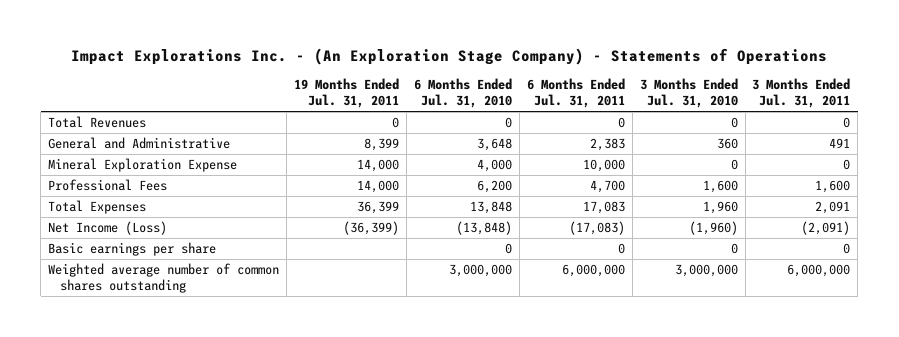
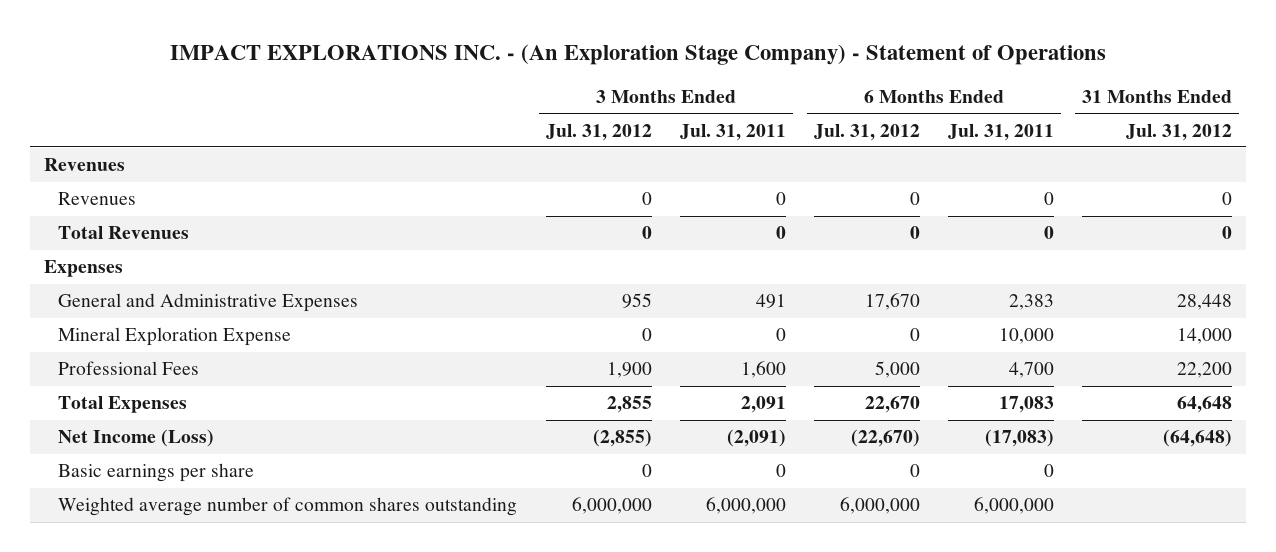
- Impact Explorations Inc. - (An Exploration Stage Company) - Statements of Operations
+ IMPACT EXPLORATIONS INC. - (An Exploration Stage Company) - Statement of Operations
- | 19 Months Ended Jul. 31, 2011 | 6 Months Ended Jul. 31, 2010 | 6 Months Ended Jul. 31, 2011 | 3 Months Ended Jul. 31, 2010 | 3 Months Ended Jul. 31, 2011
+ | 3 Months Ended Jul. 31, 2012 | 3 Months Ended Jul. 31, 2011 | 6 Months Ended Jul. 31, 2012 | 6 Months Ended Jul. 31, 2011 | 31 Months Ended Jul. 31, 2012
+ Revenues
+ Revenues | 0 | 0 | 0 | 0 | 0
- General and Administrative | 8,399 | 3,648 | 2,383 | 360 | 491
+ Expenses
+ General and Administrative Expenses | 955 | 491 | 17,670 | 2,383 | 28,448

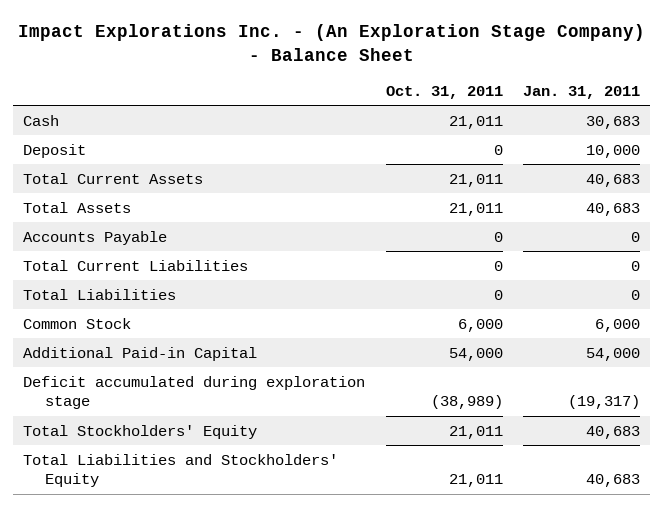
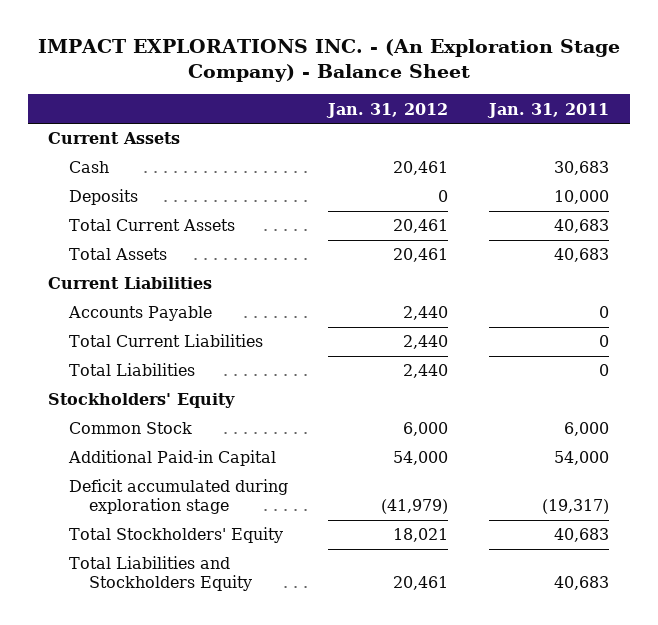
- Impact Explorations Inc. - (An Exploration Stage Company) - Balance Sheet
+ IMPACT EXPLORATIONS INC. - (An Exploration Stage Company) - Balance Sheet
- | Oct. 31, 2011 | Jan. 31, 2011
+ | Jan. 31, 2012 | Jan. 31, 2011
+ Current Assets
- Deposit | 0 | 10,000
+ Deposits | 0 | 10,000
+ Current Liabilities
+ Stockholders' Equity
- Total Liabilities and Stockholders' Equity | 21,011 | 40,683
+ Total Liabilities and Stockholders Equity | 20,461 | 40,683

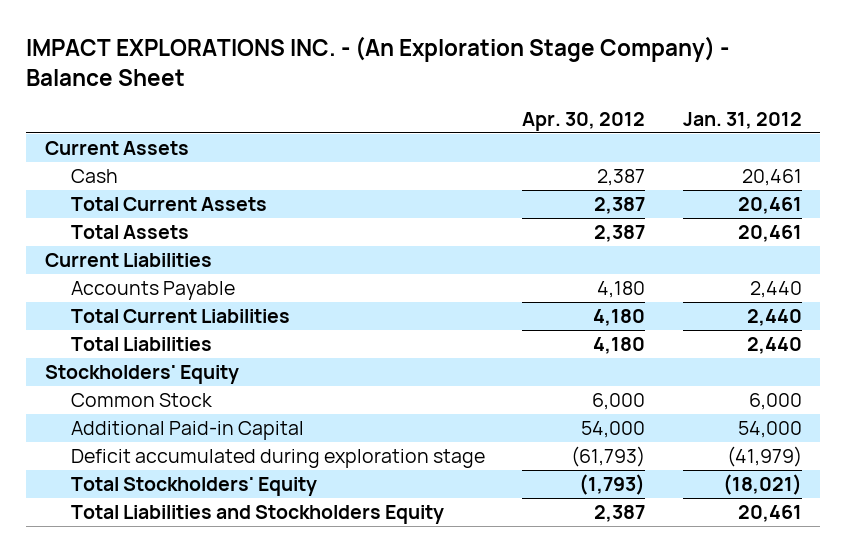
- | Jan. 31, 2012 | Jan. 31, 2011
+ | Apr. 30, 2012 | Jan. 31, 2012
- Deposits | 0 | 10,000
- Total Stockholders' Equity | 18,021 | 40,683
+ Total Stockholders' Equity | (1,793) | (18,021)

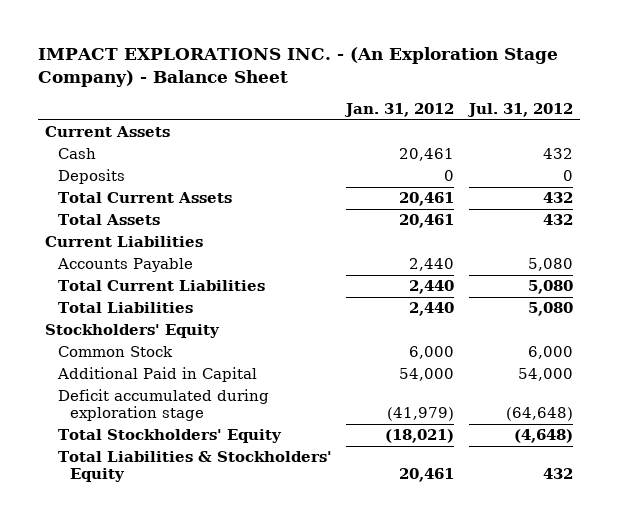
- | Apr. 30, 2012 | Jan. 31, 2012
+ | Jan. 31, 2012 | Jul. 31, 2012
+ Deposits | 0 | 0
- Additional Paid-in Capital | 54,000 | 54,000
+ Additional Paid in Capital | 54,000 | 54,000
- Total Liabilities and Stockholders Equity | 2,387 | 20,461
+ Total Liabilities & Stockholders' Equity | 20,461 | 432

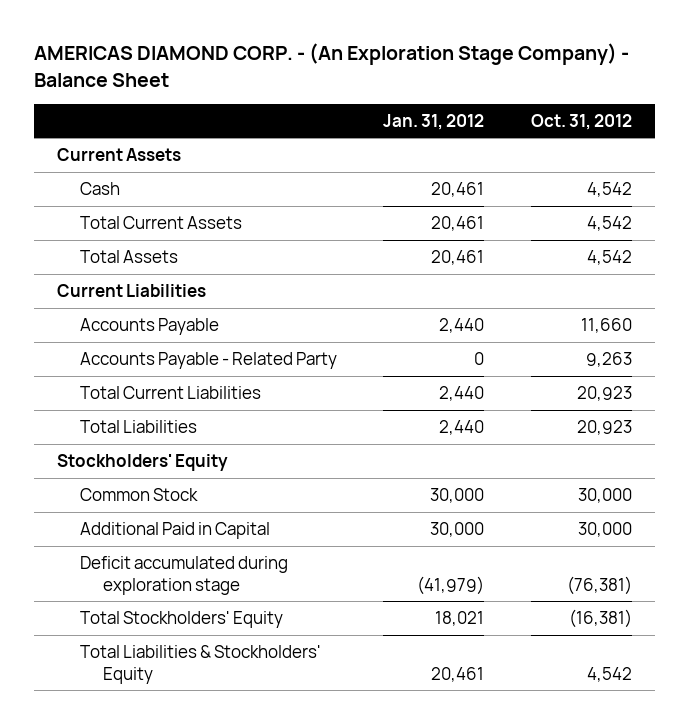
- IMPACT EXPLORATIONS INC. - (An Exploration Stage Company) - Balance Sheet
+ AMERICAS DIAMOND CORP. - (An Exploration Stage Company) - Balance Sheet
- | Jan. 31, 2012 | Jul. 31, 2012
+ | Jan. 31, 2012 | Oct. 31, 2012
- Deposits | 0 | 0
+ Accounts Payable - Related Party | 0 | 9,263
- Common Stock | 6,000 | 6,000
- Additional Paid in Capital | 54,000 | 54,000
+ Common Stock | 30,000 | 30,000
+ Additional Paid in Capital | 30,000 | 30,000
- Total Stockholders' Equity | (18,021) | (4,648)
+ Total Stockholders' Equity | 18,021 | (16,381)

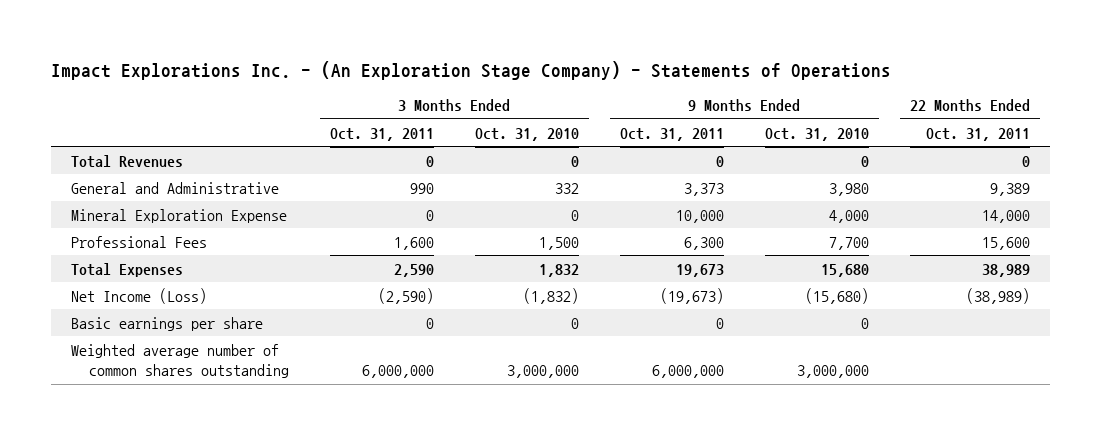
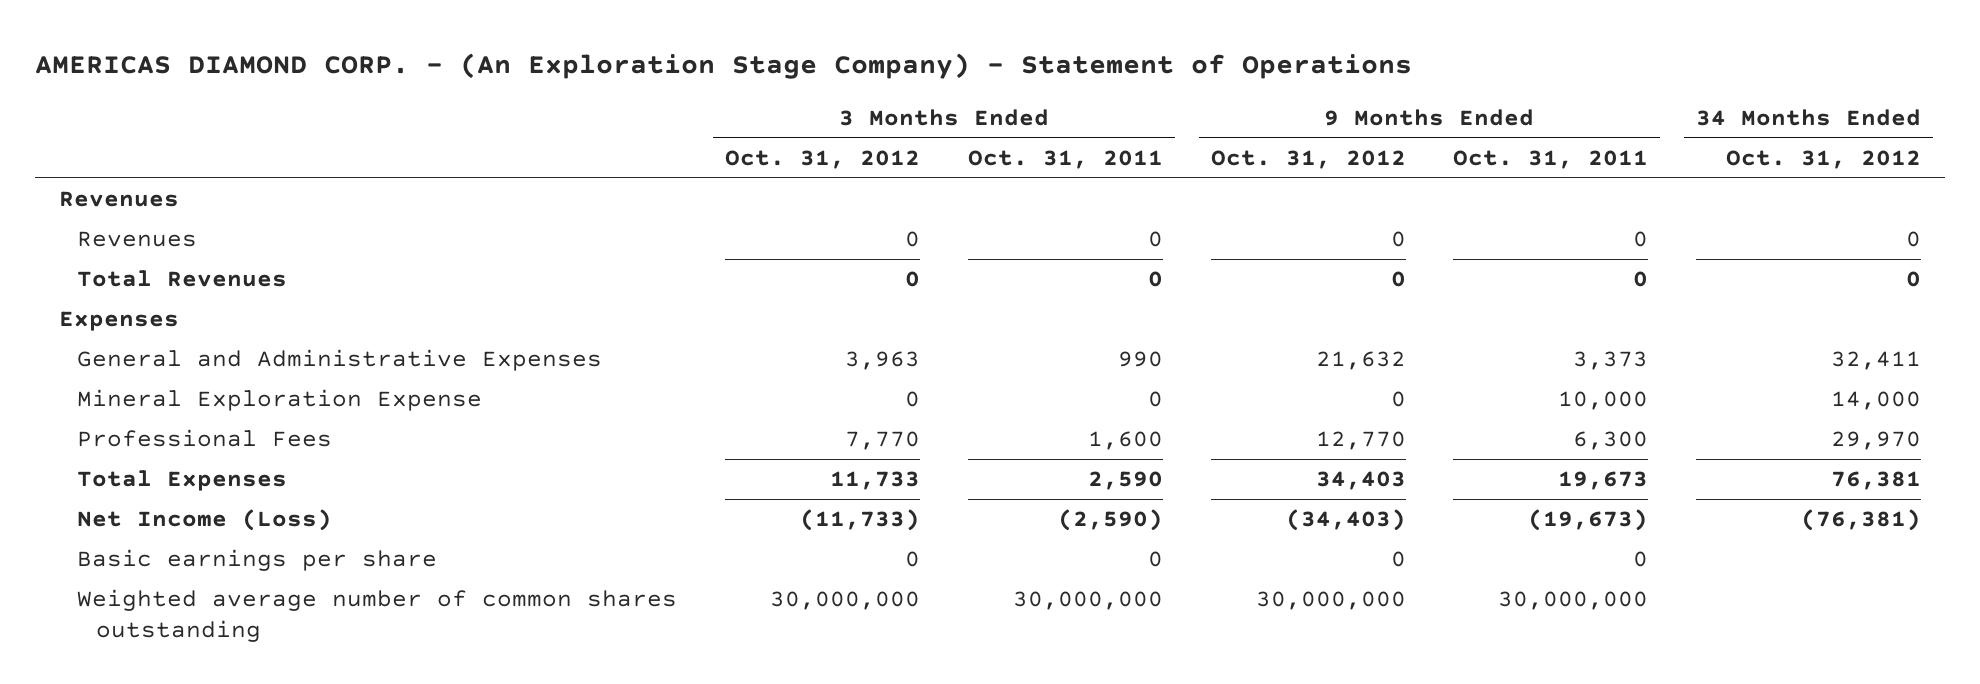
- Impact Explorations Inc. - (An Exploration Stage Company) - Statements of Operations
+ AMERICAS DIAMOND CORP. - (An Exploration Stage Company) - Statement of Operations
- | 3 Months Ended Oct. 31, 2011 | 3 Months Ended Oct. 31, 2010 | 9 Months Ended Oct. 31, 2011 | 9 Months Ended Oct. 31, 2010 | 22 Months Ended Oct. 31, 2011
+ | 3 Months Ended Oct. 31, 2012 | 3 Months Ended Oct. 31, 2011 | 9 Months Ended Oct. 31, 2012 | 9 Months Ended Oct. 31, 2011 | 34 Months Ended Oct. 31, 2012
+ Revenues
+ Revenues | 0 | 0 | 0 | 0 | 0
- General and Administrative | 990 | 332 | 3,373 | 3,980 | 9,389
+ Expenses
+ General and Administrative Expenses | 3,963 | 990 | 21,632 | 3,373 | 32,411
- Weighted average number of common shares outstanding | 6,000,000 | 3,000,000 | 6,000,000 | 3,000,000 |
+ Weighted average number of common shares outstanding | 30,000,000 | 30,000,000 | 30,000,000 | 30,000,000 |

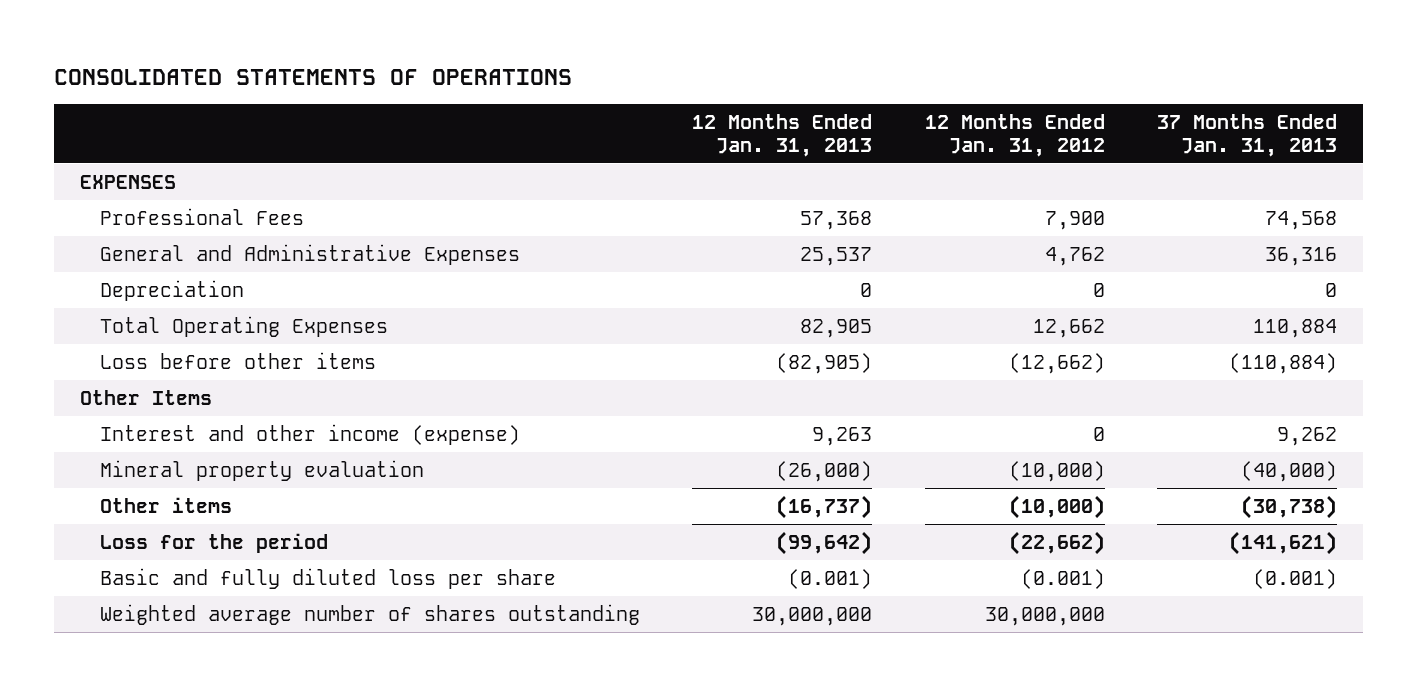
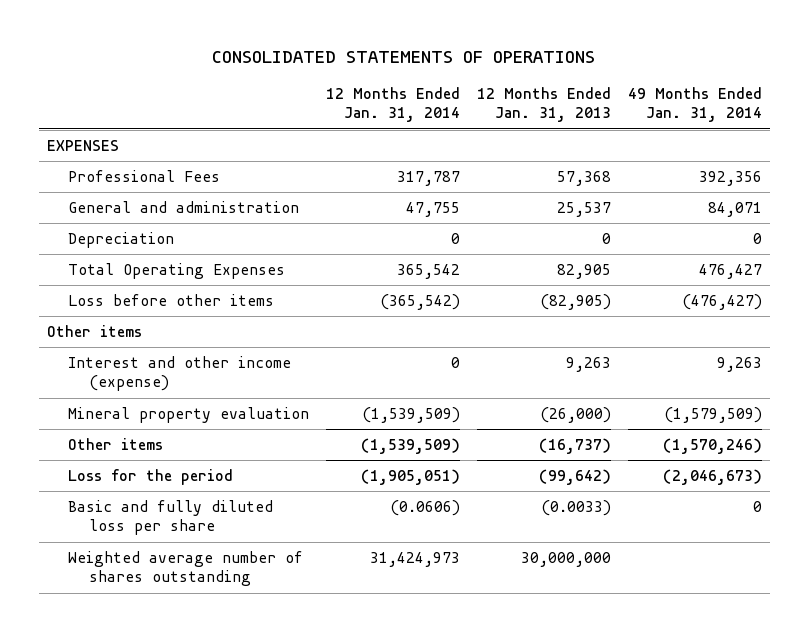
- | 12 Months Ended Jan. 31, 2013 | 12 Months Ended Jan. 31, 2012 | 37 Months Ended Jan. 31, 2013
+ | 12 Months Ended Jan. 31, 2014 | 12 Months Ended Jan. 31, 2013 | 49 Months Ended Jan. 31, 2014
- General and Administrative Expenses | 25,537 | 4,762 | 36,316
+ General and administration | 47,755 | 25,537 | 84,071
- Other Items
+ Other items
- Basic and fully diluted loss per share | (0.001) | (0.001) | (0.001)
+ Basic and fully diluted loss per share | (0.0606) | (0.0033) | 0

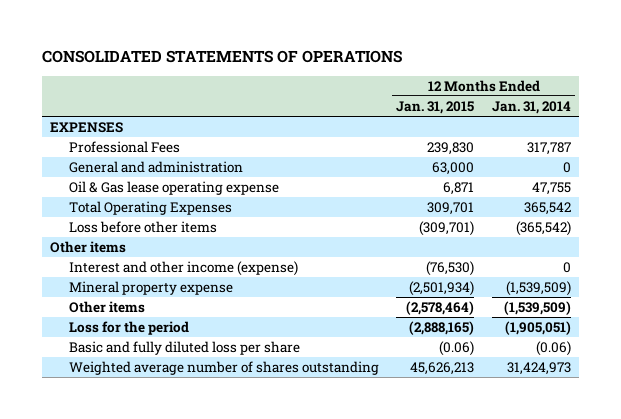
- | 12 Months Ended Jan. 31, 2014 | 12 Months Ended Jan. 31, 2013 | 49 Months Ended Jan. 31, 2014
+ | 12 Months Ended Jan. 31, 2015 | 12 Months Ended Jan. 31, 2014
- General and administration | 47,755 | 25,537 | 84,071
- Depreciation | 0 | 0 | 0
+ General and administration | 63,000 | 0
+ Oil & Gas lease operating expense | 6,871 | 47,755
- Mineral property evaluation | (1,539,509) | (26,000) | (1,579,509)
+ Mineral property expense | (2,501,934) | (1,539,509)
- Basic and fully diluted loss per share | (0.0606) | (0.0033) | 0
+ Basic and fully diluted loss per share | (0.06) | (0.06)

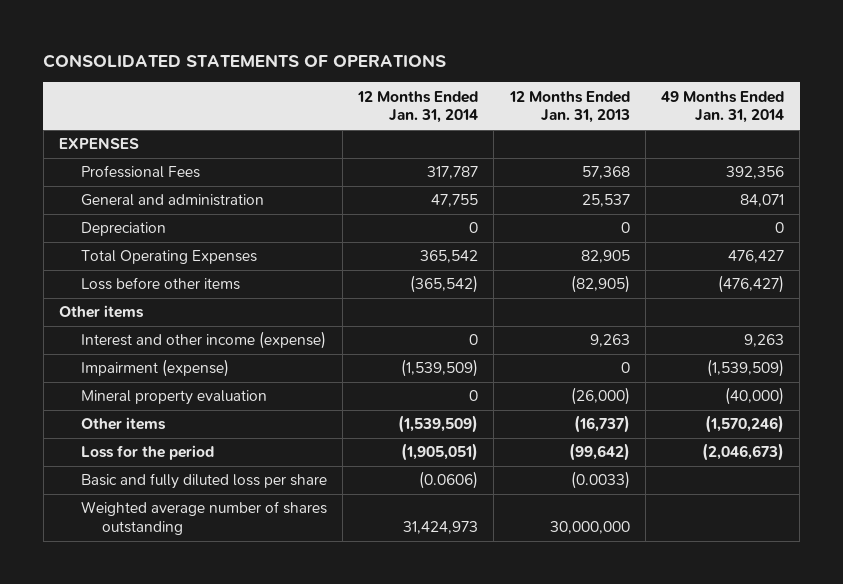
- | 12 Months Ended Jan. 31, 2015 | 12 Months Ended Jan. 31, 2014
+ | 12 Months Ended Jan. 31, 2014 | 12 Months Ended Jan. 31, 2013 | 49 Months Ended Jan. 31, 2014
- General and administration | 63,000 | 0
- Oil & Gas lease operating expense | 6,871 | 47,755
+ General and administration | 47,755 | 25,537 | 84,071
+ Depreciation | 0 | 0 | 0
- Mineral property expense | (2,501,934) | (1,539,509)
+ Impairment (expense) | (1,539,509) | 0 | (1,539,509)
+ Mineral property evaluation | 0 | (26,000) | (40,000)
- Basic and fully diluted loss per share | (0.06) | (0.06)
+ Basic and fully diluted loss per share | (0.0606) | (0.0033) |

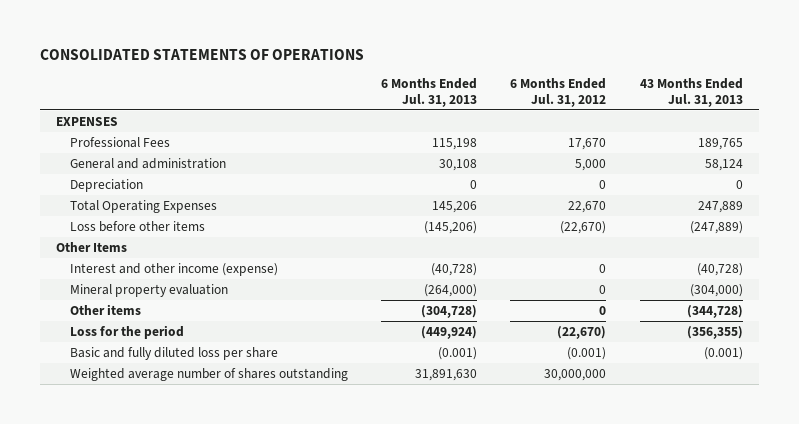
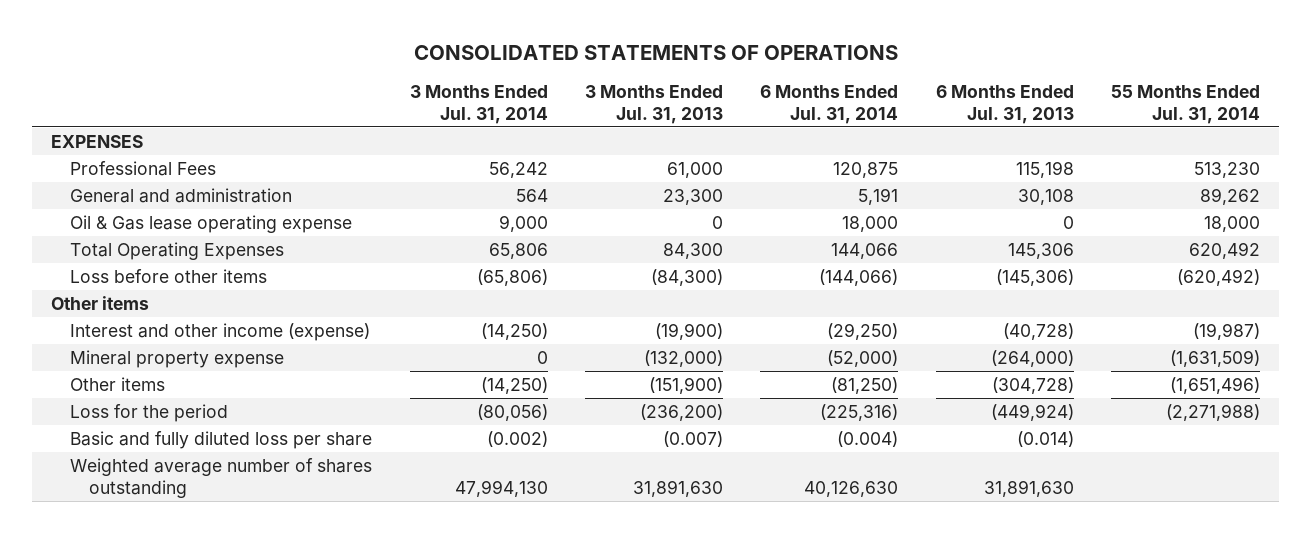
- | 6 Months Ended Jul. 31, 2013 | 6 Months Ended Jul. 31, 2012 | 43 Months Ended Jul. 31, 2013
+ | 3 Months Ended Jul. 31, 2014 | 3 Months Ended Jul. 31, 2013 | 6 Months Ended Jul. 31, 2014 | 6 Months Ended Jul. 31, 2013 | 55 Months Ended Jul. 31, 2014
- Depreciation | 0 | 0 | 0
- Total Operating Expenses | 145,206 | 22,670 | 247,889
- Loss before other items | (145,206) | (22,670) | (247,889)
- Other Items
+ Oil & Gas lease operating expense | 9,000 | 0 | 18,000 | 0 | 18,000
+ Total Operating Expenses | 65,806 | 84,300 | 144,066 | 145,306 | 620,492
+ Loss before other items | (65,806) | (84,300) | (144,066) | (145,306) | (620,492)
+ Other items
- Mineral property evaluation | (264,000) | 0 | (304,000)
+ Mineral property expense | 0 | (132,000) | (52,000) | (264,000) | (1,631,509)
- Basic and fully diluted loss per share | (0.001) | (0.001) | (0.001)
+ Basic and fully diluted loss per share | (0.002) | (0.007) | (0.004) | (0.014) |

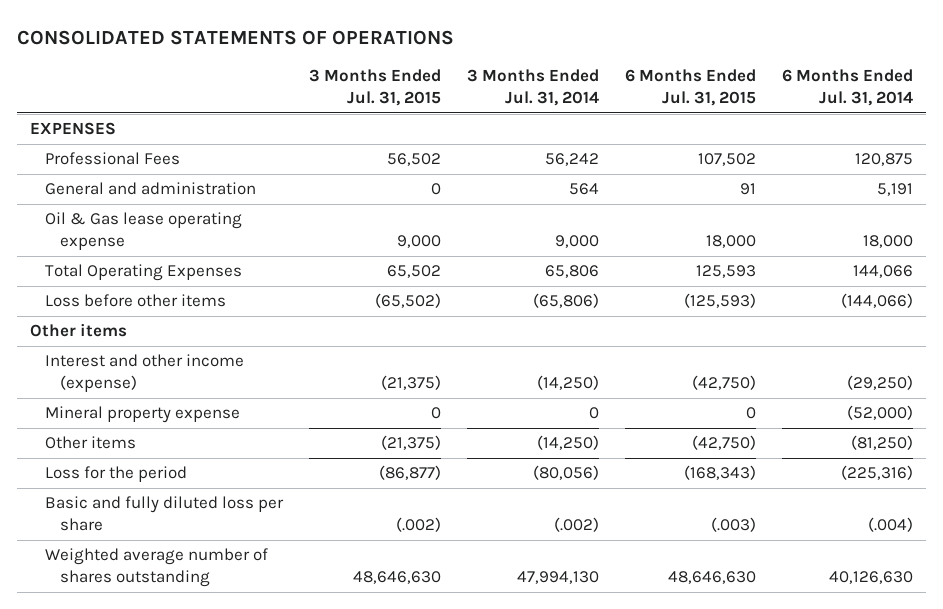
- | 3 Months Ended Jul. 31, 2014 | 3 Months Ended Jul. 31, 2013 | 6 Months Ended Jul. 31, 2014 | 6 Months Ended Jul. 31, 2013 | 55 Months Ended Jul. 31, 2014
+ | 3 Months Ended Jul. 31, 2015 | 3 Months Ended Jul. 31, 2014 | 6 Months Ended Jul. 31, 2015 | 6 Months Ended Jul. 31, 2014
- Basic and fully diluted loss per share | (0.002) | (0.007) | (0.004) | (0.014) |
+ Basic and fully diluted loss per share | (.002) | (.002) | (.003) | (.004)

